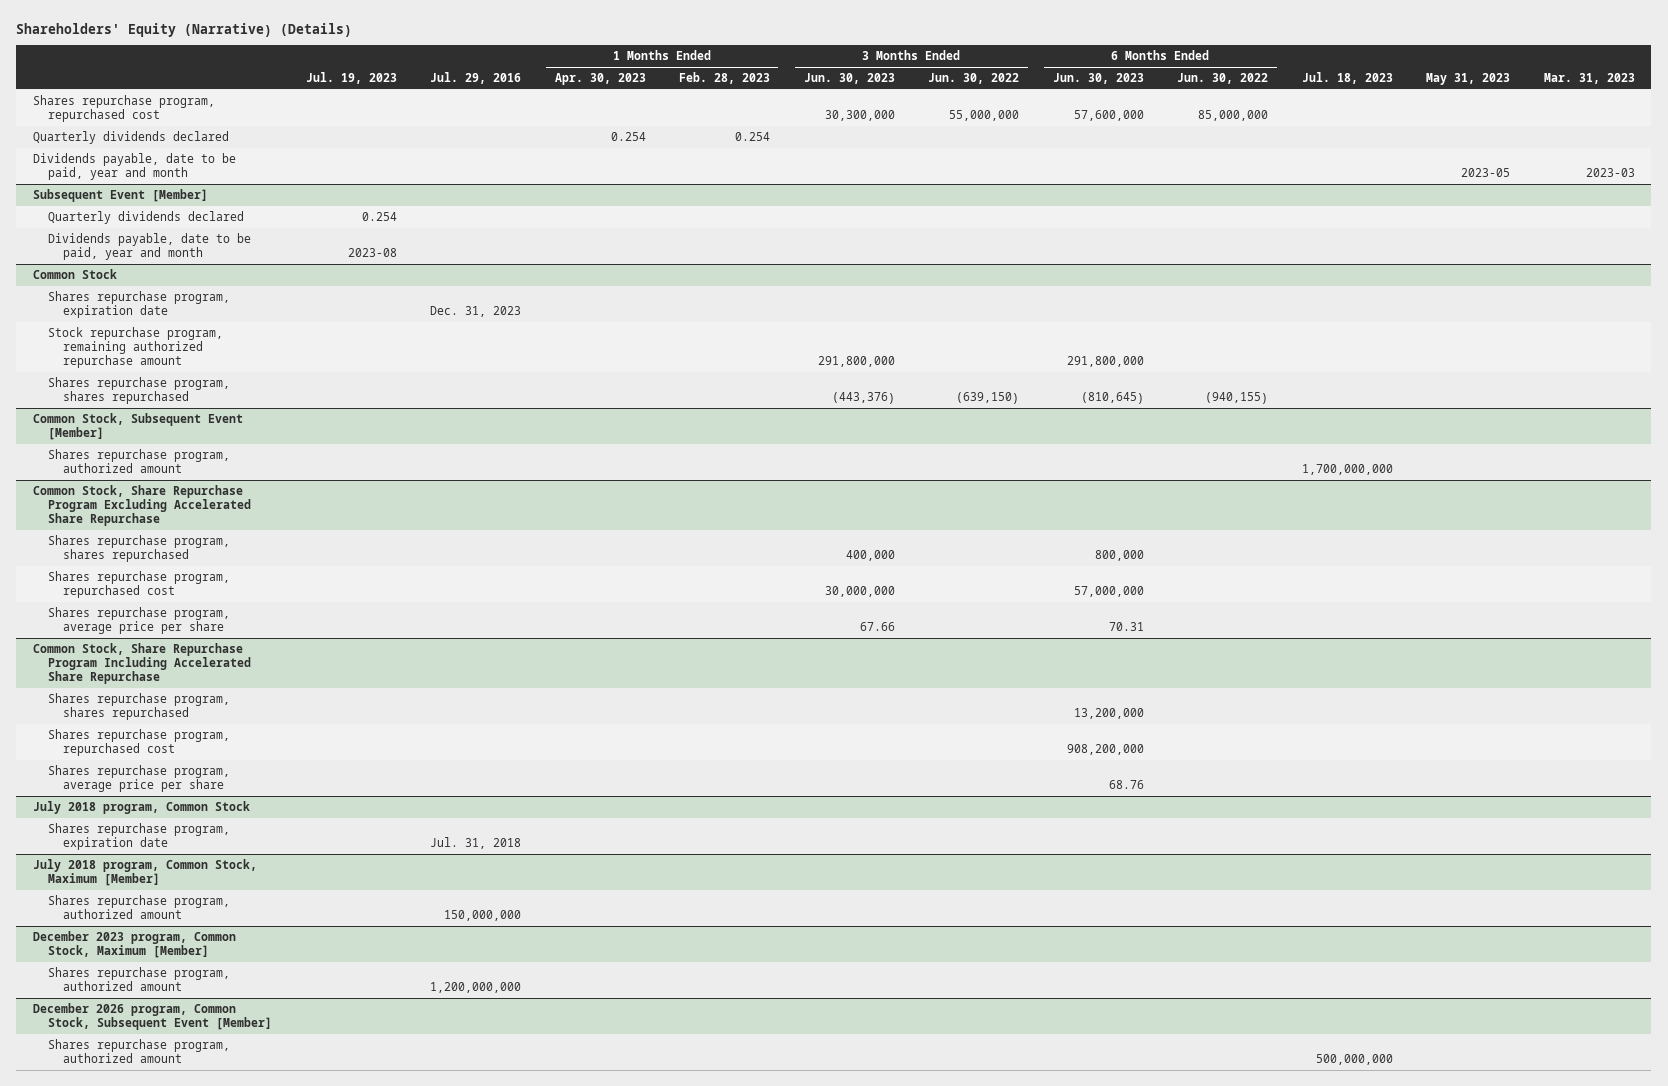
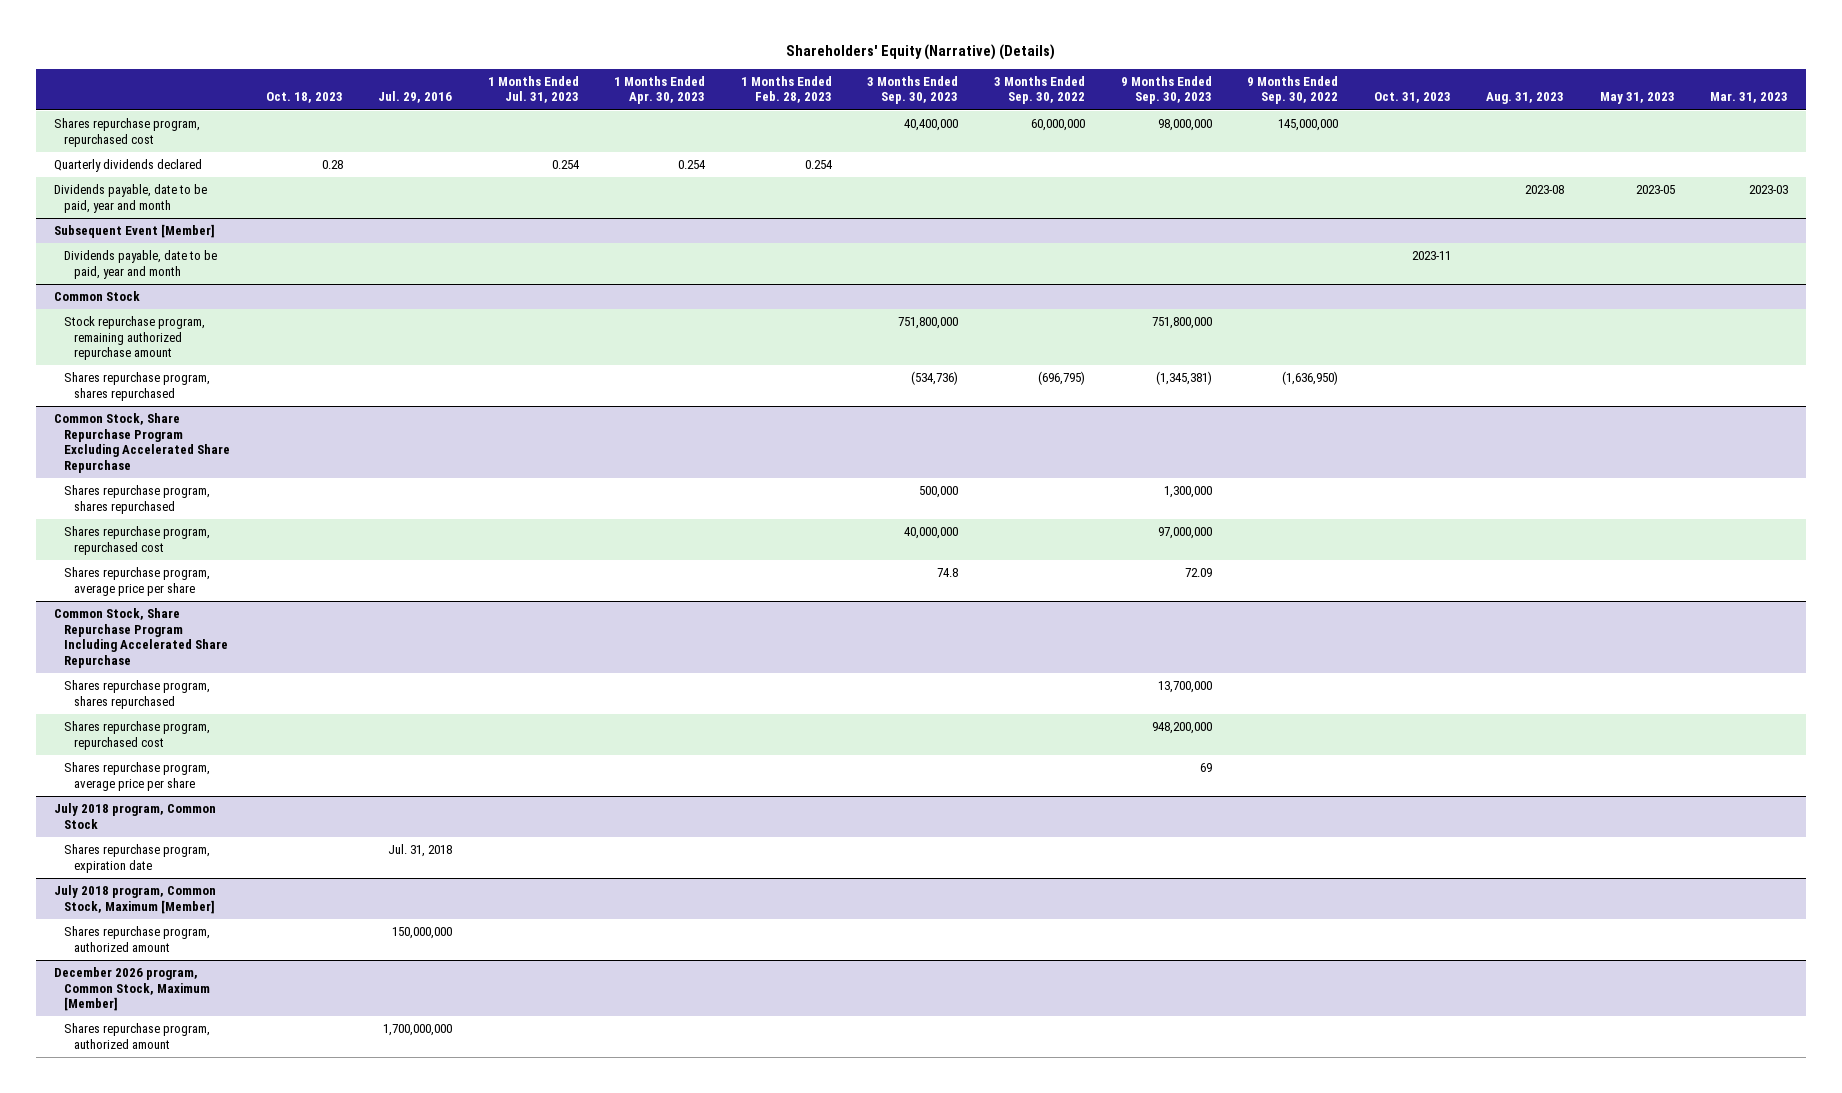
- | Jul. 19, 2023 | Jul. 29, 2016 | 1 Months Ended Apr. 30, 2023 | 1 Months Ended Feb. 28, 2023 | 3 Months Ended Jun. 30, 2023 | 3 Months Ended Jun. 30, 2022 | 6 Months Ended Jun. 30, 2023 | 6 Months Ended Jun. 30, 2022 | Jul. 18, 2023 | May 31, 2023 | Mar. 31, 2023
+ | Oct. 18, 2023 | Jul. 29, 2016 | 1 Months Ended Jul. 31, 2023 | 1 Months Ended Apr. 30, 2023 | 1 Months Ended Feb. 28, 2023 | 3 Months Ended Sep. 30, 2023 | 3 Months Ended Sep. 30, 2022 | 9 Months Ended Sep. 30, 2023 | 9 Months Ended Sep. 30, 2022 | Oct. 31, 2023 | Aug. 31, 2023 | May 31, 2023 | Mar. 31, 2023
@ Subsequent Event [Member]
- Quarterly dividends declared | 0.254 | | | | | | | | | |
@ Common Stock
- Shares repurchase program, expiration date | | Dec. 31, 2023 | | | | | | | | |
- Common Stock, Subsequent Event [Member]
- Shares repurchase program, authorized amount | | | | | | | | | 1,700,000,000 | |
- December 2023 program, Common Stock, Maximum [Member]
- Shares repurchase program, authorized amount | | 1,200,000,000 | | | | | | | | |
- December 2026 program, Common Stock, Subsequent Event [Member]
- Shares repurchase program, authorized amount | | | | | | | | | 500,000,000 | |
+ December 2026 program, Common Stock, Maximum [Member]
+ Shares repurchase program, authorized amount | | 1,700,000,000 | | | | | | | | | | |

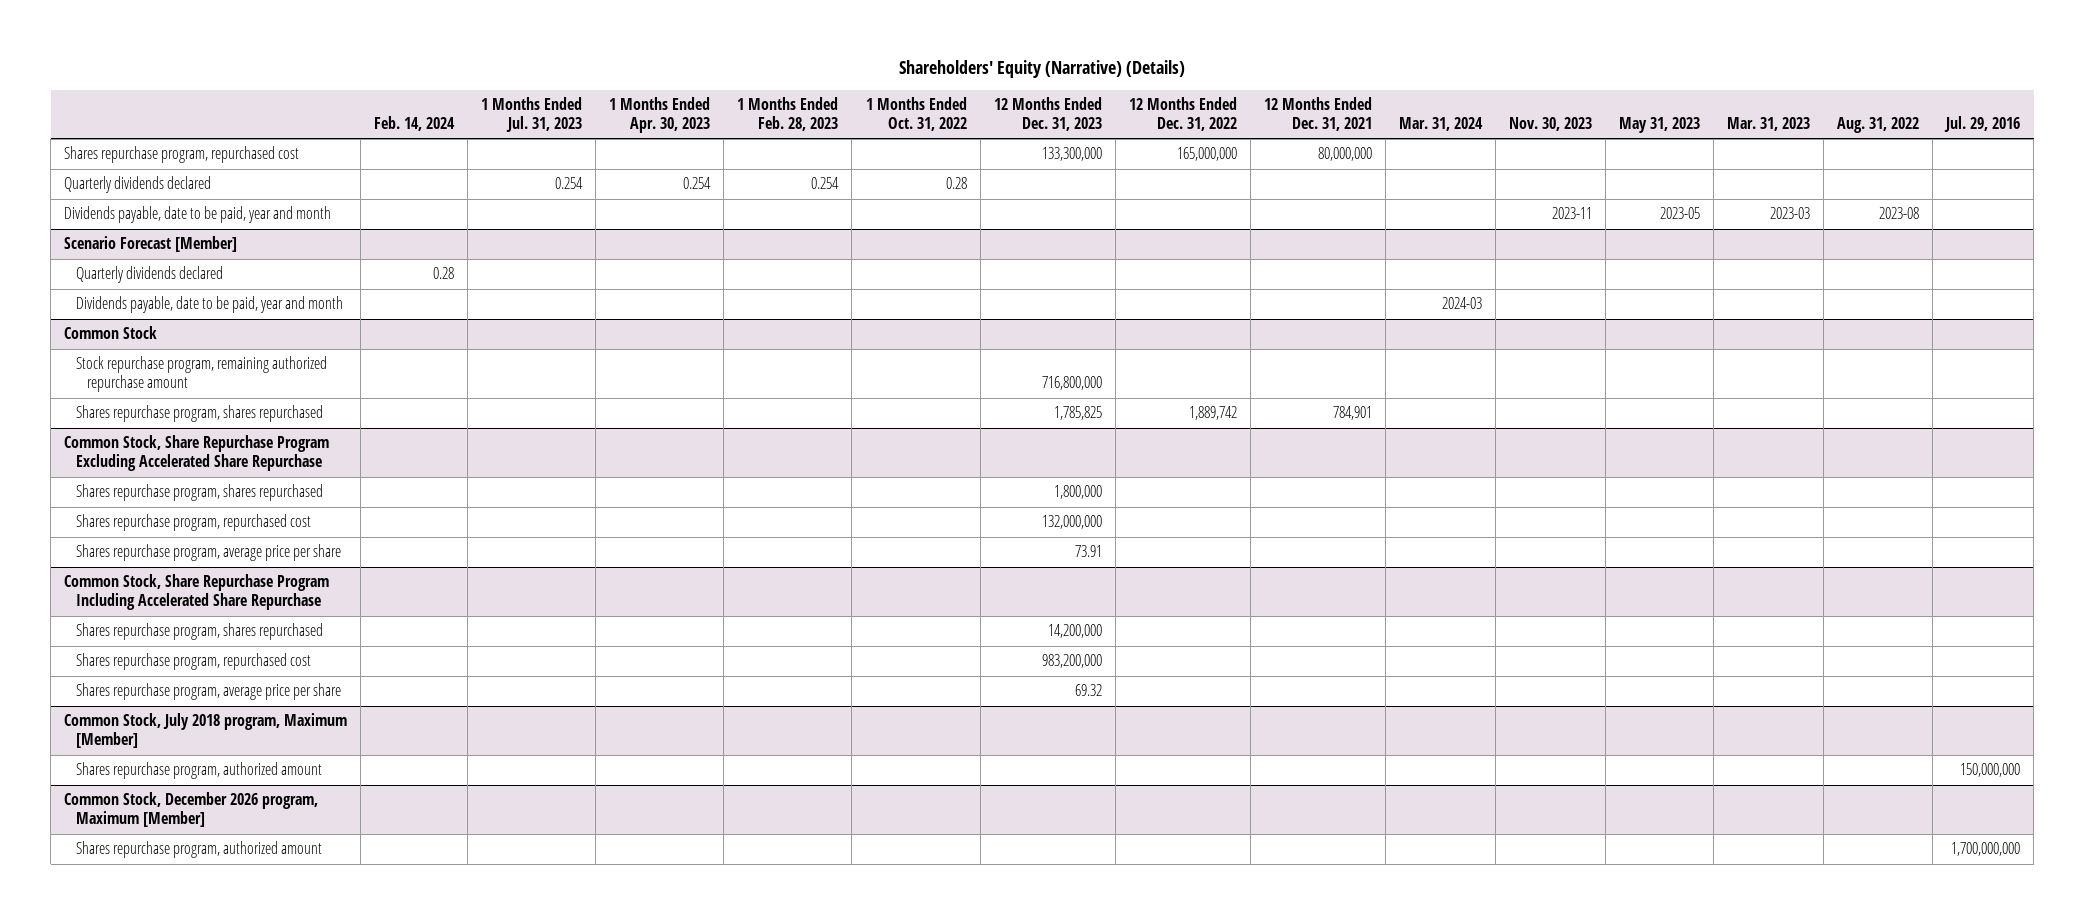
- | Oct. 18, 2023 | Jul. 29, 2016 | 1 Months Ended Jul. 31, 2023 | 1 Months Ended Apr. 30, 2023 | 1 Months Ended Feb. 28, 2023 | 3 Months Ended Sep. 30, 2023 | 3 Months Ended Sep. 30, 2022 | 9 Months Ended Sep. 30, 2023 | 9 Months Ended Sep. 30, 2022 | Oct. 31, 2023 | Aug. 31, 2023 | May 31, 2023 | Mar. 31, 2023
+ | Feb. 14, 2024 | 1 Months Ended Jul. 31, 2023 | 1 Months Ended Apr. 30, 2023 | 1 Months Ended Feb. 28, 2023 | 1 Months Ended Oct. 31, 2022 | 12 Months Ended Dec. 31, 2023 | 12 Months Ended Dec. 31, 2022 | 12 Months Ended Dec. 31, 2021 | Mar. 31, 2024 | Nov. 30, 2023 | May 31, 2023 | Mar. 31, 2023 | Aug. 31, 2022 | Jul. 29, 2016
- Subsequent Event [Member]
- Dividends payable, date to be paid, year and month | | | | | | | | | | 2023-11 | | |
+ Scenario Forecast [Member]
+ Quarterly dividends declared | 0.28 | | | | | | | | | | | | |
+ Dividends payable, date to be paid, year and month | | | | | | | | | 2024-03 | | | | |
- July 2018 program, Common Stock
- Shares repurchase program, expiration date | | Jul. 31, 2018 | | | | | | | | | | |
- July 2018 program, Common Stock, Maximum [Member]
+ Common Stock, July 2018 program, Maximum [Member]
- December 2026 program, Common Stock, Maximum [Member]
+ Common Stock, December 2026 program, Maximum [Member]

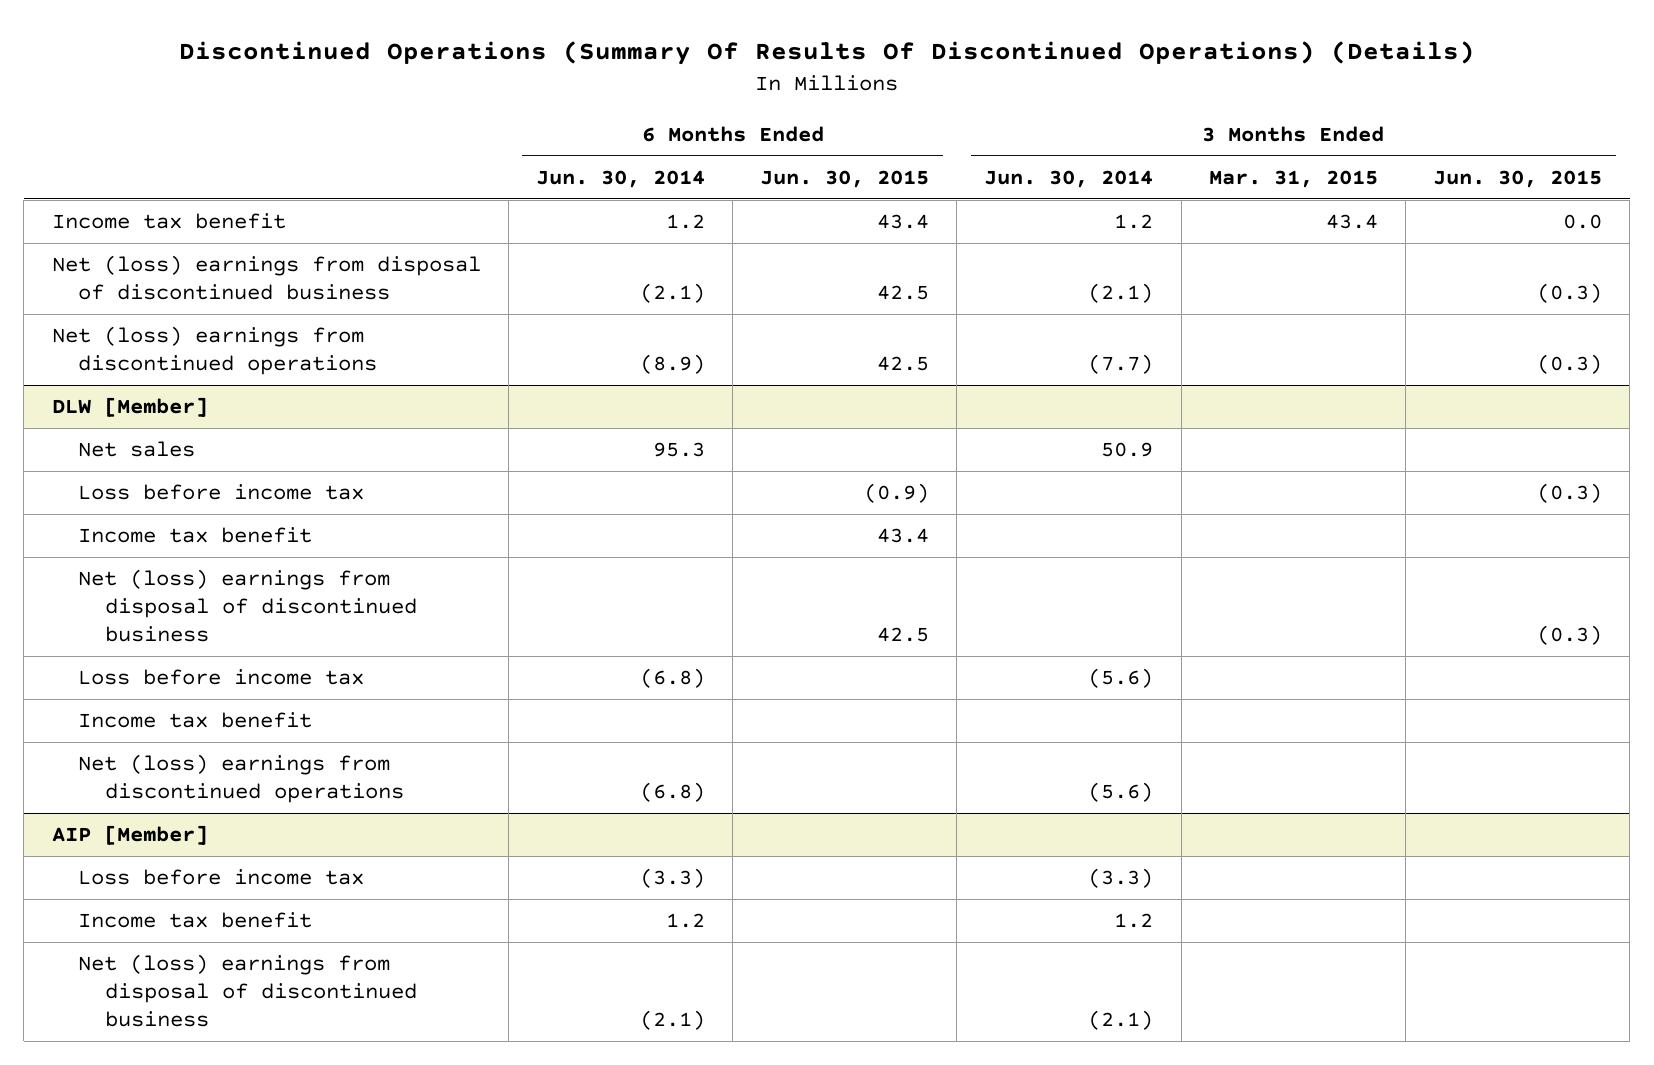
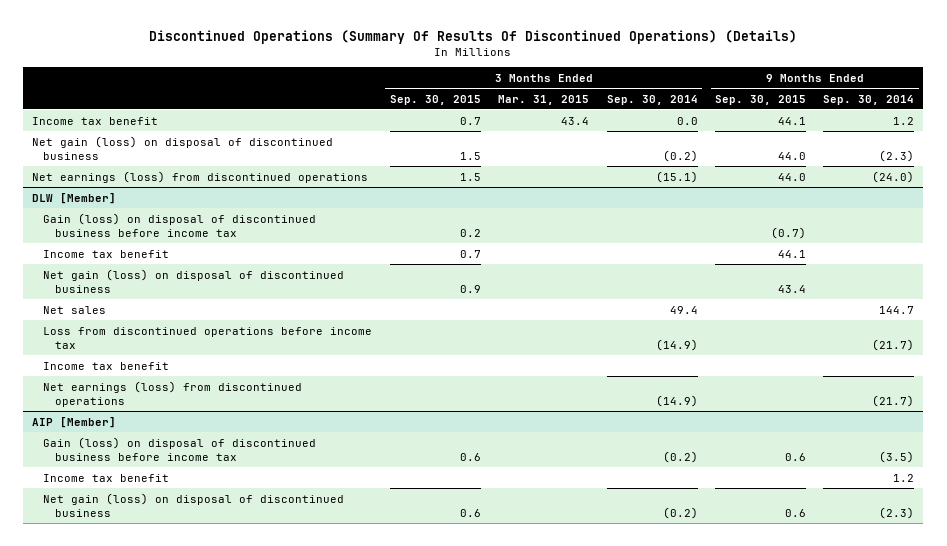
- | 6 Months Ended Jun. 30, 2014 | 6 Months Ended Jun. 30, 2015 | 3 Months Ended Jun. 30, 2014 | 3 Months Ended Mar. 31, 2015 | 3 Months Ended Jun. 30, 2015
+ | 3 Months Ended Sep. 30, 2015 | 3 Months Ended Mar. 31, 2015 | 3 Months Ended Sep. 30, 2014 | 9 Months Ended Sep. 30, 2015 | 9 Months Ended Sep. 30, 2014
- Net (loss) earnings from disposal of discontinued business | (2.1) | 42.5 | (2.1) | | (0.3)
- Net (loss) earnings from discontinued operations | (8.9) | 42.5 | (7.7) | | (0.3)
+ Net gain (loss) on disposal of discontinued business | 1.5 | | (0.2) | 44.0 | (2.3)
+ Net earnings (loss) from discontinued operations | 1.5 | | (15.1) | 44.0 | (24.0)
@ DLW [Member]
- Loss before income tax | | (0.9) | | | (0.3)
+ Gain (loss) on disposal of discontinued business before income tax | 0.2 | | | (0.7) |
- Net (loss) earnings from disposal of discontinued business | | 42.5 | | | (0.3)
- Loss before income tax | (6.8) | | (5.6) | |
+ Net gain (loss) on disposal of discontinued business | 0.9 | | | 43.4 |
moved down: Net sales | | | 49.4 | | 144.7
+ Loss from discontinued operations before income tax | | | (14.9) | | (21.7)
- Net (loss) earnings from discontinued operations | (6.8) | | (5.6) | |
+ Net earnings (loss) from discontinued operations | | | (14.9) | | (21.7)
@ AIP [Member]
- Loss before income tax | (3.3) | | (3.3) | |
+ Gain (loss) on disposal of discontinued business before income tax | 0.6 | | (0.2) | 0.6 | (3.5)
- Net (loss) earnings from disposal of discontinued business | (2.1) | | (2.1) | |
+ Net gain (loss) on disposal of discontinued business | 0.6 | | (0.2) | 0.6 | (2.3)

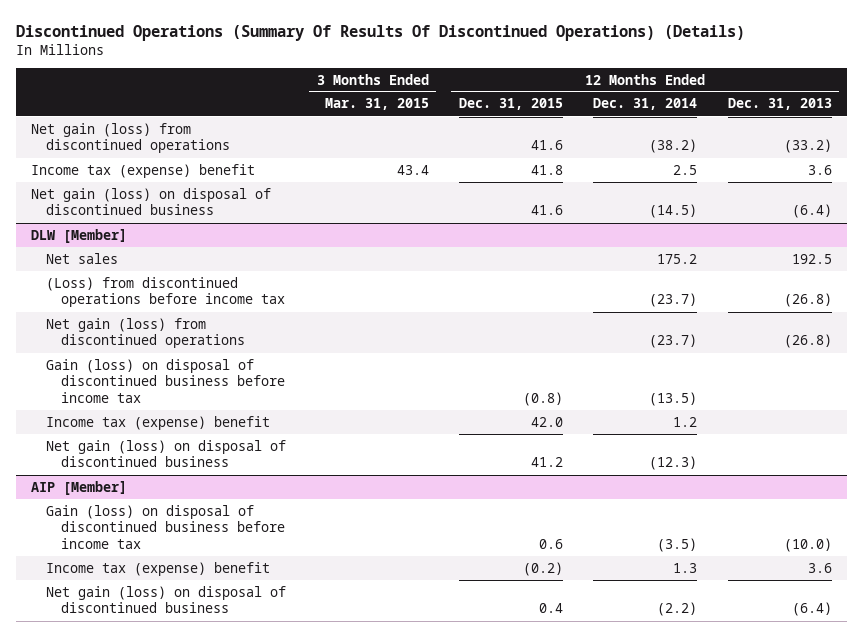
- | 3 Months Ended Sep. 30, 2015 | 3 Months Ended Mar. 31, 2015 | 3 Months Ended Sep. 30, 2014 | 9 Months Ended Sep. 30, 2015 | 9 Months Ended Sep. 30, 2014
+ | 3 Months Ended Mar. 31, 2015 | 12 Months Ended Dec. 31, 2015 | 12 Months Ended Dec. 31, 2014 | 12 Months Ended Dec. 31, 2013
- Income tax benefit | 0.7 | 43.4 | 0.0 | 44.1 | 1.2
+ Net gain (loss) from discontinued operations | | 41.6 | (38.2) | (33.2)
+ Income tax (expense) benefit | 43.4 | 41.8 | 2.5 | 3.6
- Net earnings (loss) from discontinued operations | 1.5 | | (15.1) | 44.0 | (24.0)
@ DLW [Member]
moved up: Net sales | | | 175.2 | 192.5
+ (Loss) from discontinued operations before income tax | | | (23.7) | (26.8)
+ Net gain (loss) from discontinued operations | | | (23.7) | (26.8)
- Income tax benefit | 0.7 | | | 44.1 |
+ Income tax (expense) benefit | | 42.0 | 1.2 |
- Loss from discontinued operations before income tax | | | (14.9) | | (21.7)
- Income tax benefit
- Net earnings (loss) from discontinued operations | | | (14.9) | | (21.7)
@ AIP [Member]
- Income tax benefit | | | | | 1.2
+ Income tax (expense) benefit | | (0.2) | 1.3 | 3.6

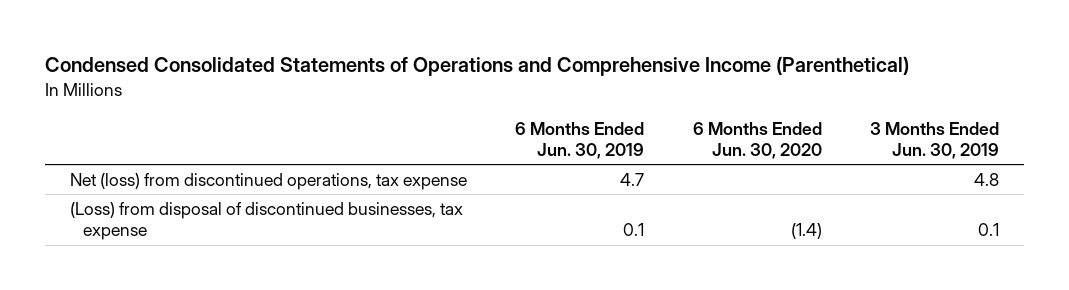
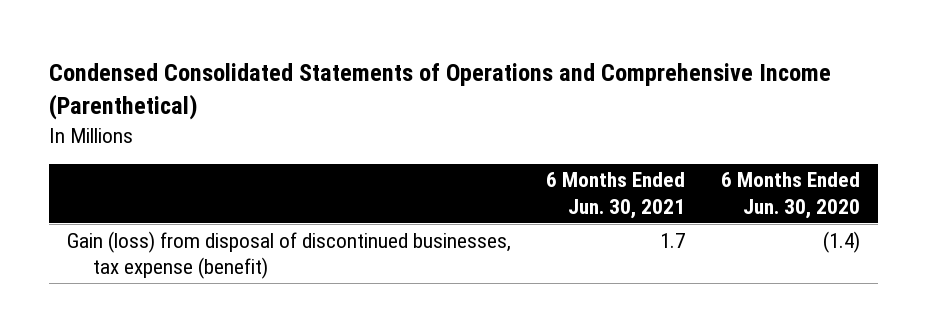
- | 6 Months Ended Jun. 30, 2019 | 6 Months Ended Jun. 30, 2020 | 3 Months Ended Jun. 30, 2019
+ | 6 Months Ended Jun. 30, 2021 | 6 Months Ended Jun. 30, 2020
- Net (loss) from discontinued operations, tax expense | 4.7 | | 4.8
- (Loss) from disposal of discontinued businesses, tax expense | 0.1 | (1.4) | 0.1
+ Gain (loss) from disposal of discontinued businesses, tax expense (benefit) | 1.7 | (1.4)

